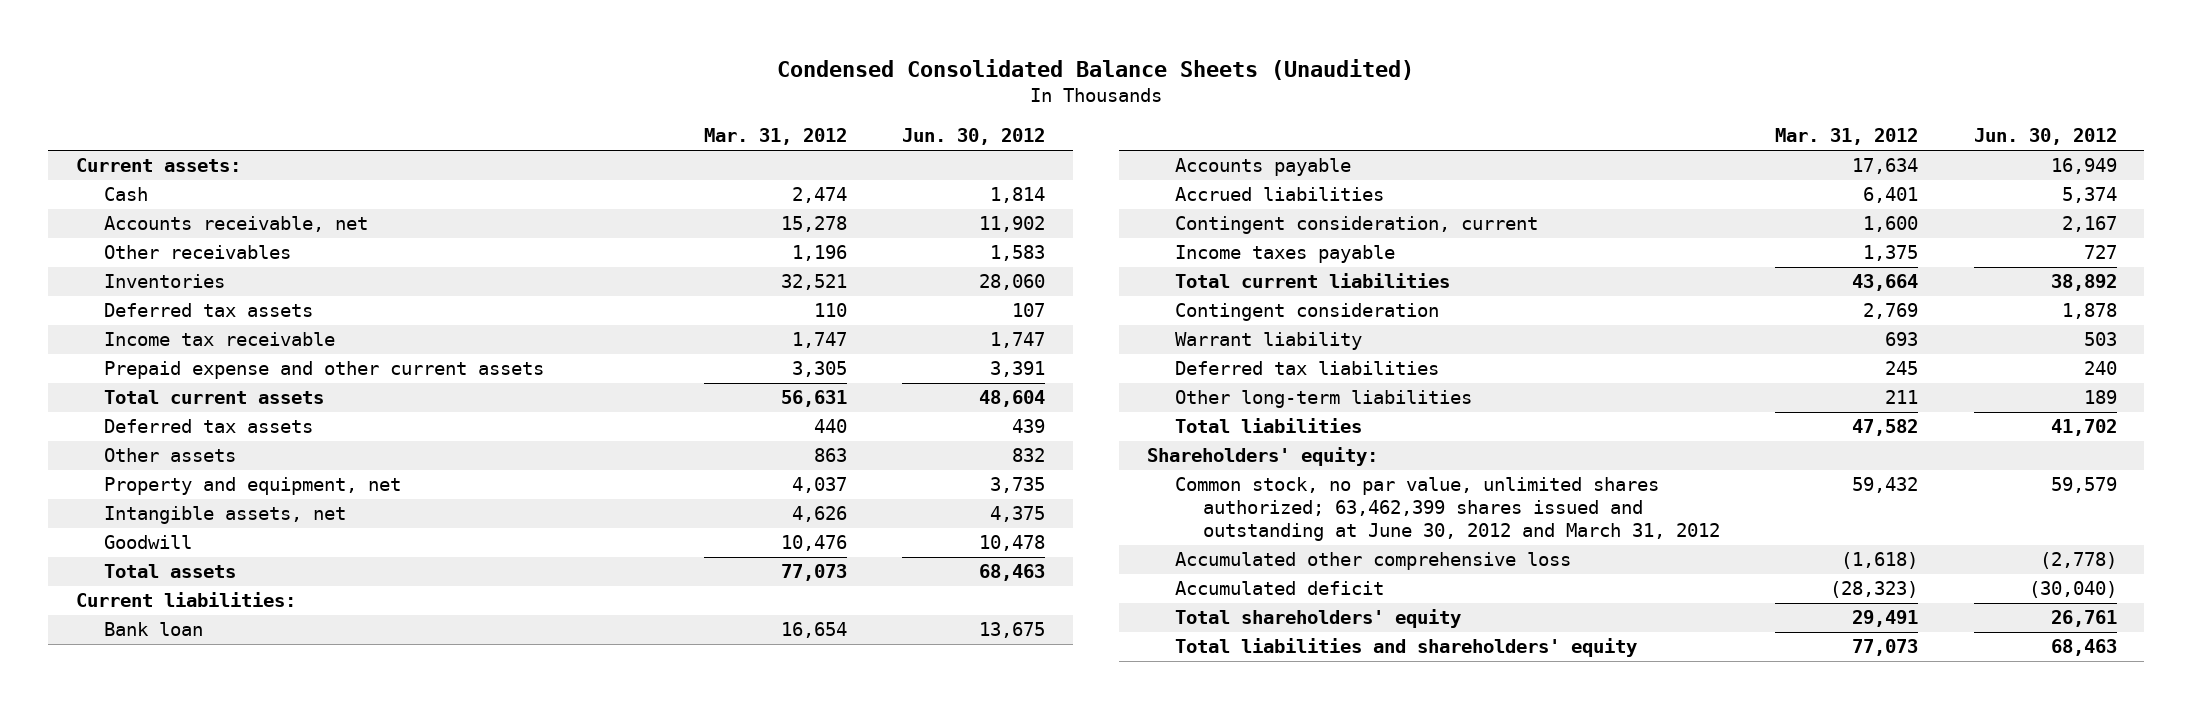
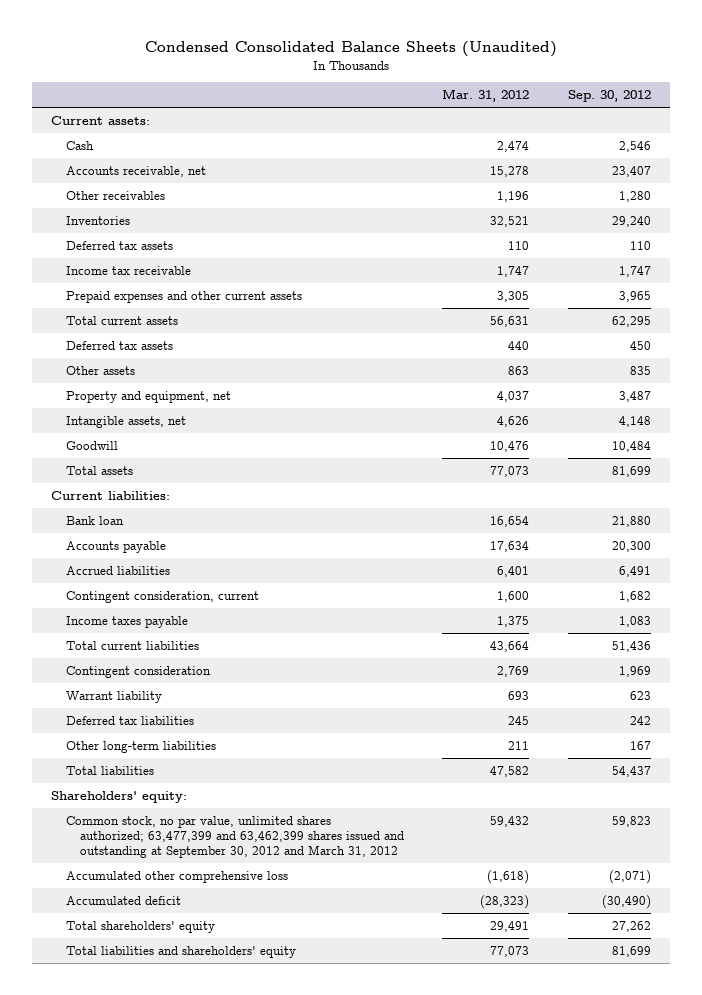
- | Mar. 31, 2012 | Jun. 30, 2012
+ | Mar. 31, 2012 | Sep. 30, 2012
- Prepaid expense and other current assets | 3,305 | 3,391
+ Prepaid expenses and other current assets | 3,305 | 3,965
- Common stock, no par value, unlimited shares authorized; 63,462,399 shares issued and outstanding at June 30, 2012 and March 31, 2012 | 59,432 | 59,579
+ Common stock, no par value, unlimited shares authorized; 63,477,399 and 63,462,399 shares issued and outstanding at September 30, 2012 and March 31, 2012 | 59,432 | 59,823

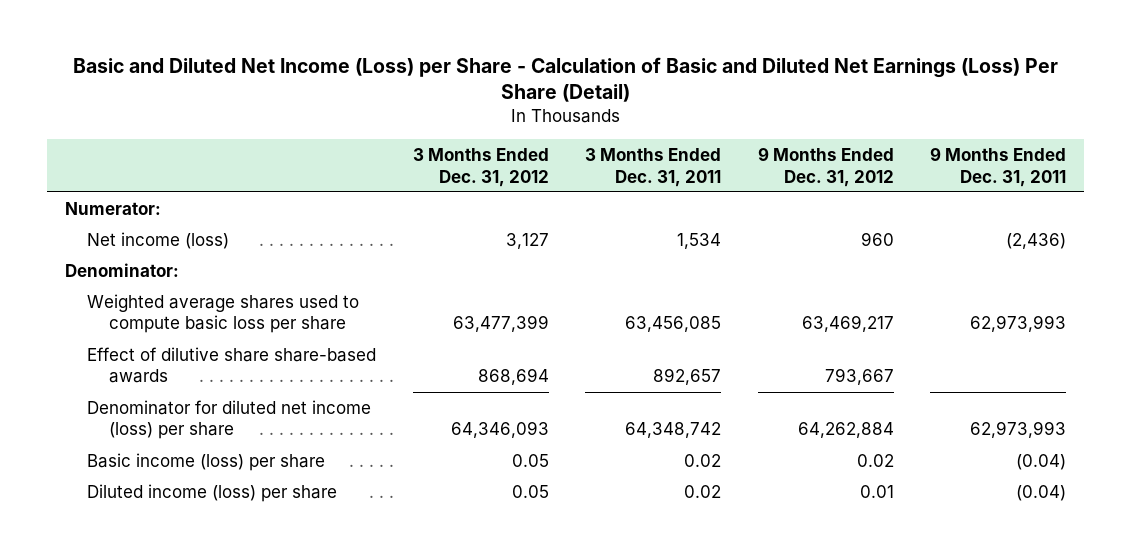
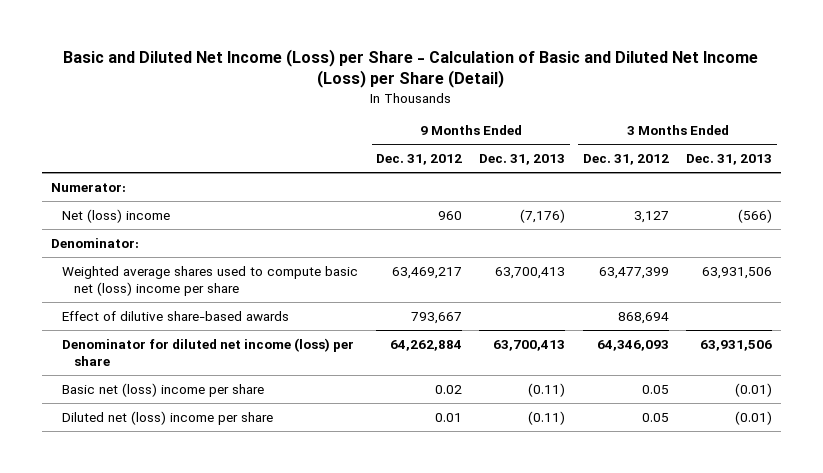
- Basic and Diluted Net Income (Loss) per Share - Calculation of Basic and Diluted Net Earnings (Loss) Per Share (Detail)
+ Basic and Diluted Net Income (Loss) per Share - Calculation of Basic and Diluted Net Income (Loss) per Share (Detail)
- | 3 Months Ended Dec. 31, 2012 | 3 Months Ended Dec. 31, 2011 | 9 Months Ended Dec. 31, 2012 | 9 Months Ended Dec. 31, 2011
+ | 9 Months Ended Dec. 31, 2012 | 9 Months Ended Dec. 31, 2013 | 3 Months Ended Dec. 31, 2012 | 3 Months Ended Dec. 31, 2013
- Net income (loss) | 3,127 | 1,534 | 960 | (2,436)
+ Net (loss) income | 960 | (7,176) | 3,127 | (566)
- Weighted average shares used to compute basic loss per share | 63,477,399 | 63,456,085 | 63,469,217 | 62,973,993
- Effect of dilutive share share-based awards | 868,694 | 892,657 | 793,667 |
+ Weighted average shares used to compute basic net (loss) income per share | 63,469,217 | 63,700,413 | 63,477,399 | 63,931,506
+ Effect of dilutive share-based awards | 793,667 | | 868,694 |
- Basic income (loss) per share | 0.05 | 0.02 | 0.02 | (0.04)
- Diluted income (loss) per share | 0.05 | 0.02 | 0.01 | (0.04)
+ Basic net (loss) income per share | 0.02 | (0.11) | 0.05 | (0.01)
+ Diluted net (loss) income per share | 0.01 | (0.11) | 0.05 | (0.01)

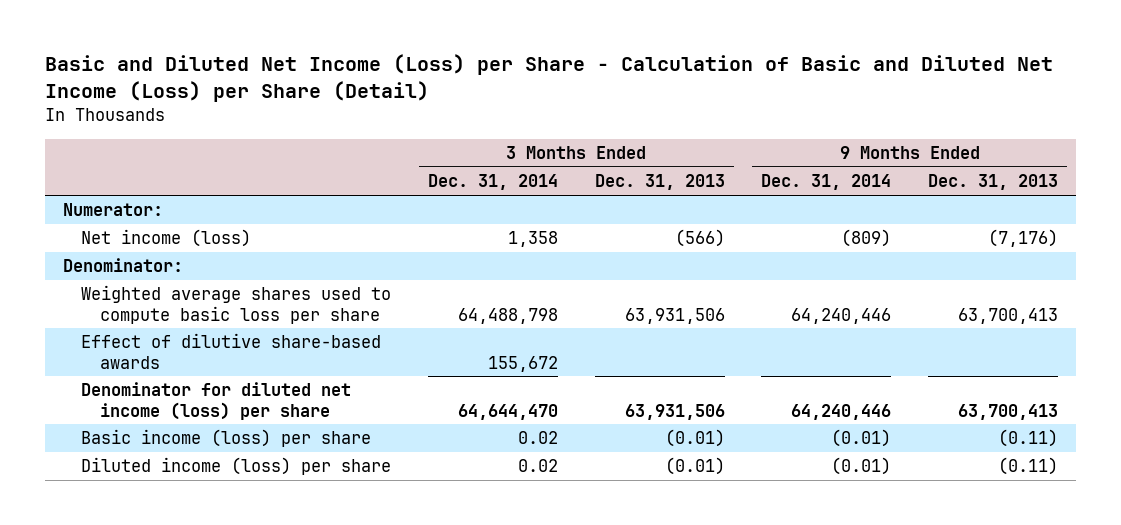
- | 9 Months Ended Dec. 31, 2012 | 9 Months Ended Dec. 31, 2013 | 3 Months Ended Dec. 31, 2012 | 3 Months Ended Dec. 31, 2013
+ | 3 Months Ended Dec. 31, 2014 | 3 Months Ended Dec. 31, 2013 | 9 Months Ended Dec. 31, 2014 | 9 Months Ended Dec. 31, 2013
- Net (loss) income | 960 | (7,176) | 3,127 | (566)
+ Net income (loss) | 1,358 | (566) | (809) | (7,176)
- Weighted average shares used to compute basic net (loss) income per share | 63,469,217 | 63,700,413 | 63,477,399 | 63,931,506
+ Weighted average shares used to compute basic loss per share | 64,488,798 | 63,931,506 | 64,240,446 | 63,700,413
- Basic net (loss) income per share | 0.02 | (0.11) | 0.05 | (0.01)
- Diluted net (loss) income per share | 0.01 | (0.11) | 0.05 | (0.01)
+ Basic income (loss) per share | 0.02 | (0.01) | (0.01) | (0.11)
+ Diluted income (loss) per share | 0.02 | (0.01) | (0.01) | (0.11)

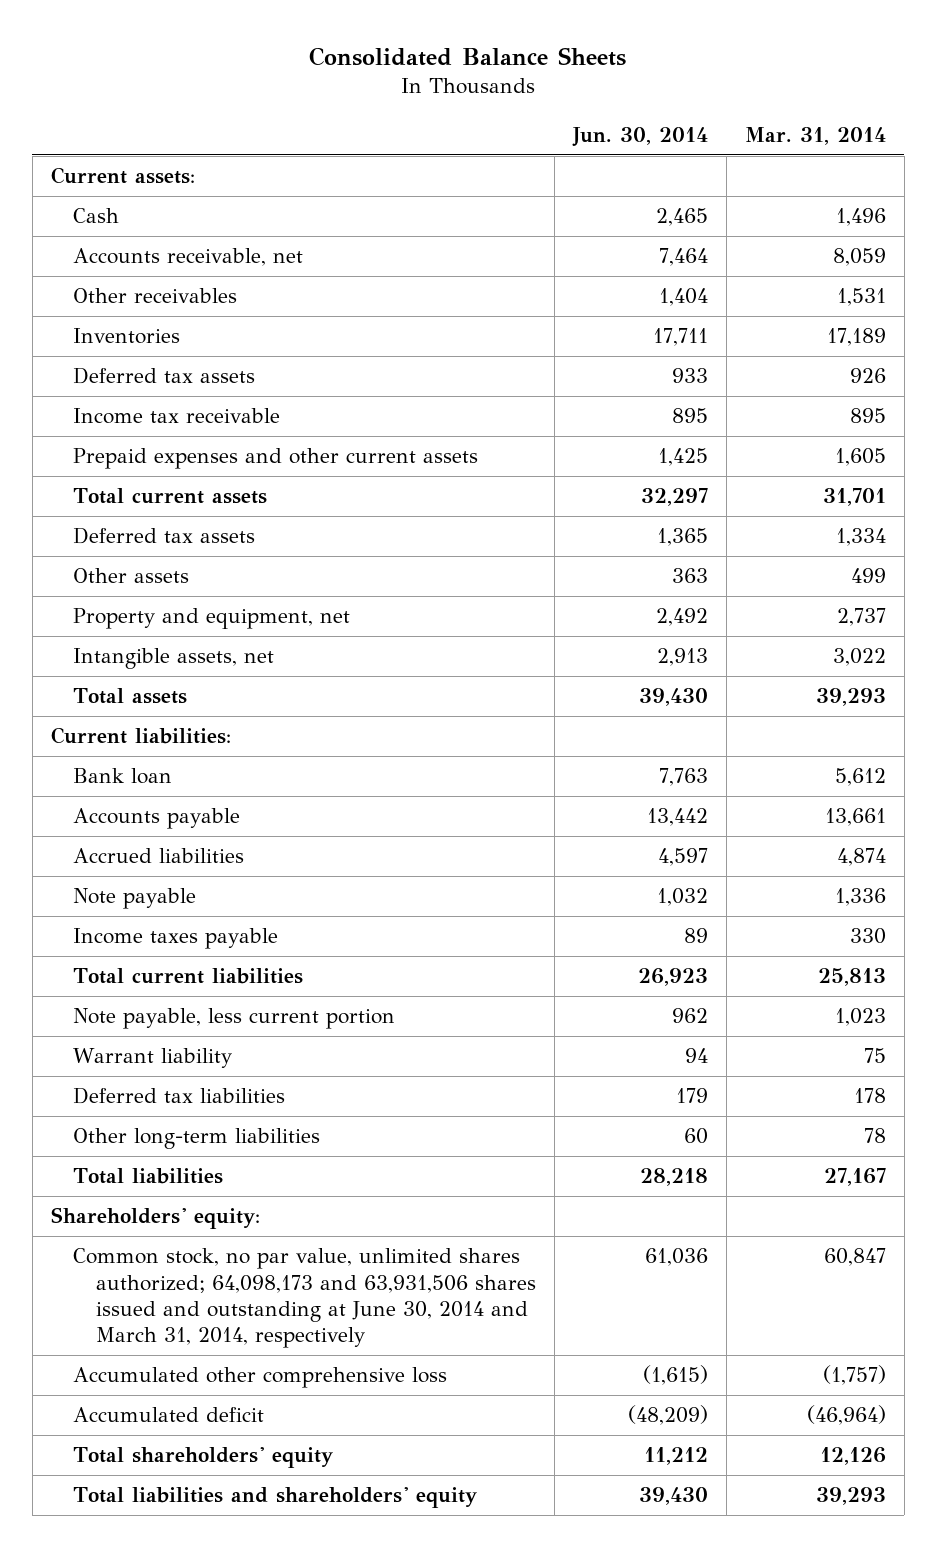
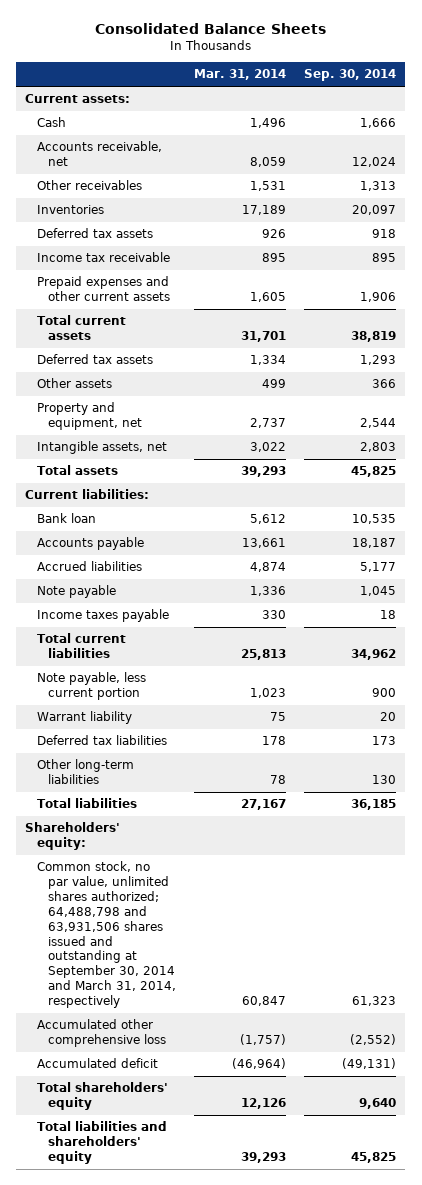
- | Jun. 30, 2014 | Mar. 31, 2014
+ | Mar. 31, 2014 | Sep. 30, 2014
- Common stock, no par value, unlimited shares authorized; 64,098,173 and 63,931,506 shares issued and outstanding at June 30, 2014 and March 31, 2014, respectively | 61,036 | 60,847
+ Common stock, no par value, unlimited shares authorized; 64,488,798 and 63,931,506 shares issued and outstanding at September 30, 2014 and March 31, 2014, respectively | 60,847 | 61,323

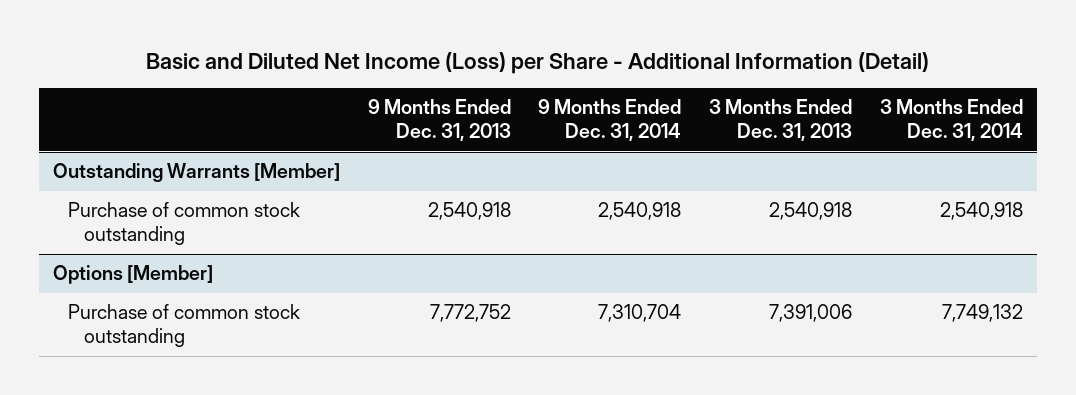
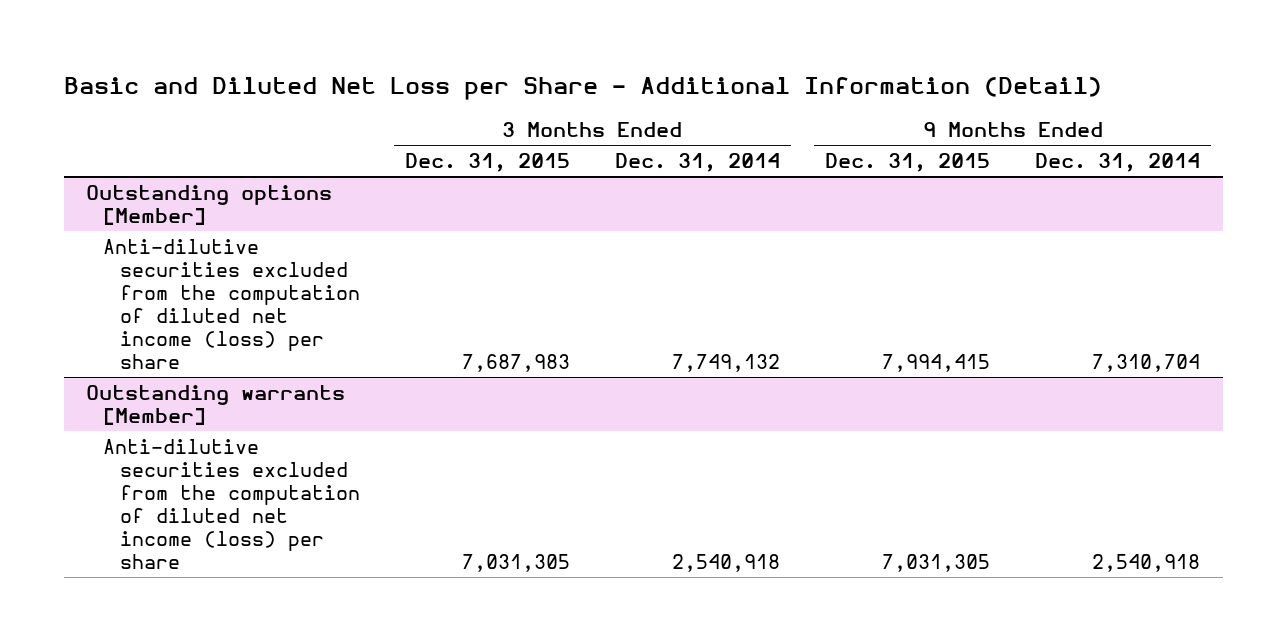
- Basic and Diluted Net Income (Loss) per Share - Additional Information (Detail)
+ Basic and Diluted Net Loss per Share - Additional Information (Detail)
- | 9 Months Ended Dec. 31, 2013 | 9 Months Ended Dec. 31, 2014 | 3 Months Ended Dec. 31, 2013 | 3 Months Ended Dec. 31, 2014
+ | 3 Months Ended Dec. 31, 2015 | 3 Months Ended Dec. 31, 2014 | 9 Months Ended Dec. 31, 2015 | 9 Months Ended Dec. 31, 2014
- Outstanding Warrants [Member]
- Purchase of common stock outstanding | 2,540,918 | 2,540,918 | 2,540,918 | 2,540,918
- Options [Member]
- Purchase of common stock outstanding | 7,772,752 | 7,310,704 | 7,391,006 | 7,749,132
+ Outstanding options [Member]
+ Anti-dilutive securities excluded from the computation of diluted net income (loss) per share | 7,687,983 | 7,749,132 | 7,994,415 | 7,310,704
+ Outstanding warrants [Member]
+ Anti-dilutive securities excluded from the computation of diluted net income (loss) per share | 7,031,305 | 2,540,918 | 7,031,305 | 2,540,918

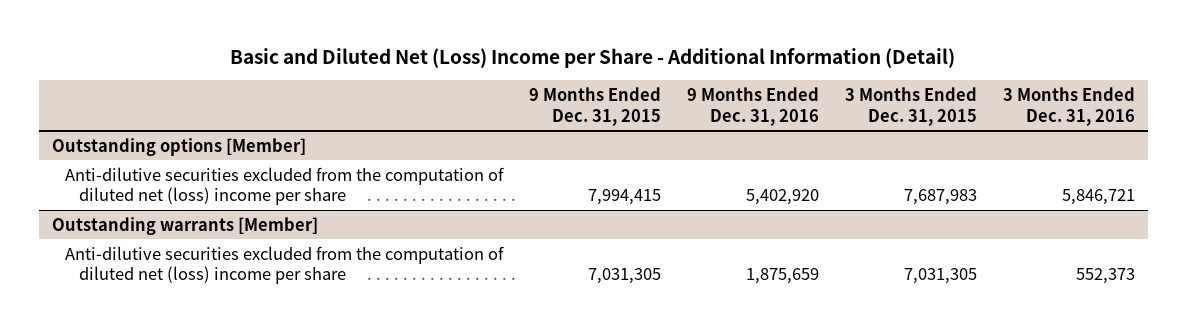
- Basic and Diluted Net Loss per Share - Additional Information (Detail)
+ Basic and Diluted Net (Loss) Income per Share - Additional Information (Detail)
- | 3 Months Ended Dec. 31, 2015 | 3 Months Ended Dec. 31, 2014 | 9 Months Ended Dec. 31, 2015 | 9 Months Ended Dec. 31, 2014
+ | 9 Months Ended Dec. 31, 2015 | 9 Months Ended Dec. 31, 2016 | 3 Months Ended Dec. 31, 2015 | 3 Months Ended Dec. 31, 2016
@ Outstanding options [Member]
- Anti-dilutive securities excluded from the computation of diluted net income (loss) per share | 7,687,983 | 7,749,132 | 7,994,415 | 7,310,704
+ Anti-dilutive securities excluded from the computation of diluted net (loss) income per share | 7,994,415 | 5,402,920 | 7,687,983 | 5,846,721
@ Outstanding warrants [Member]
- Anti-dilutive securities excluded from the computation of diluted net income (loss) per share | 7,031,305 | 2,540,918 | 7,031,305 | 2,540,918
+ Anti-dilutive securities excluded from the computation of diluted net (loss) income per share | 7,031,305 | 1,875,659 | 7,031,305 | 552,373

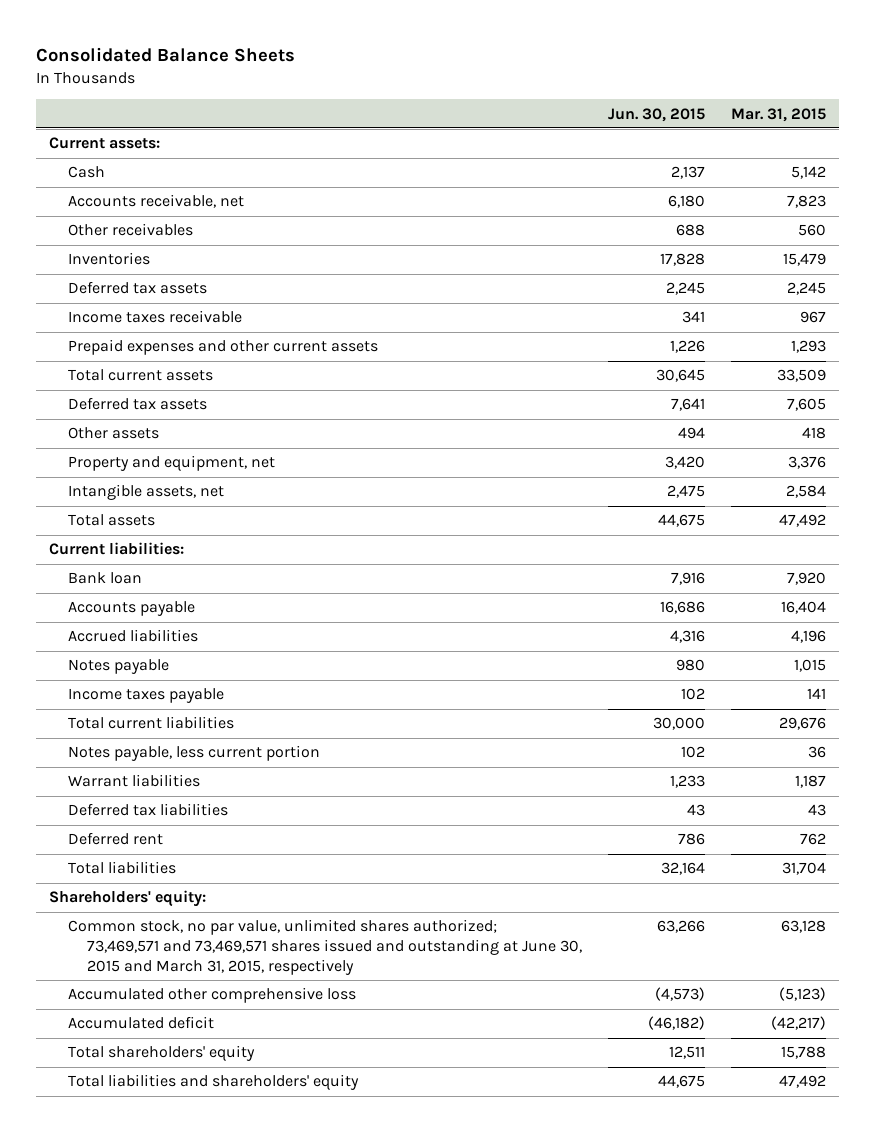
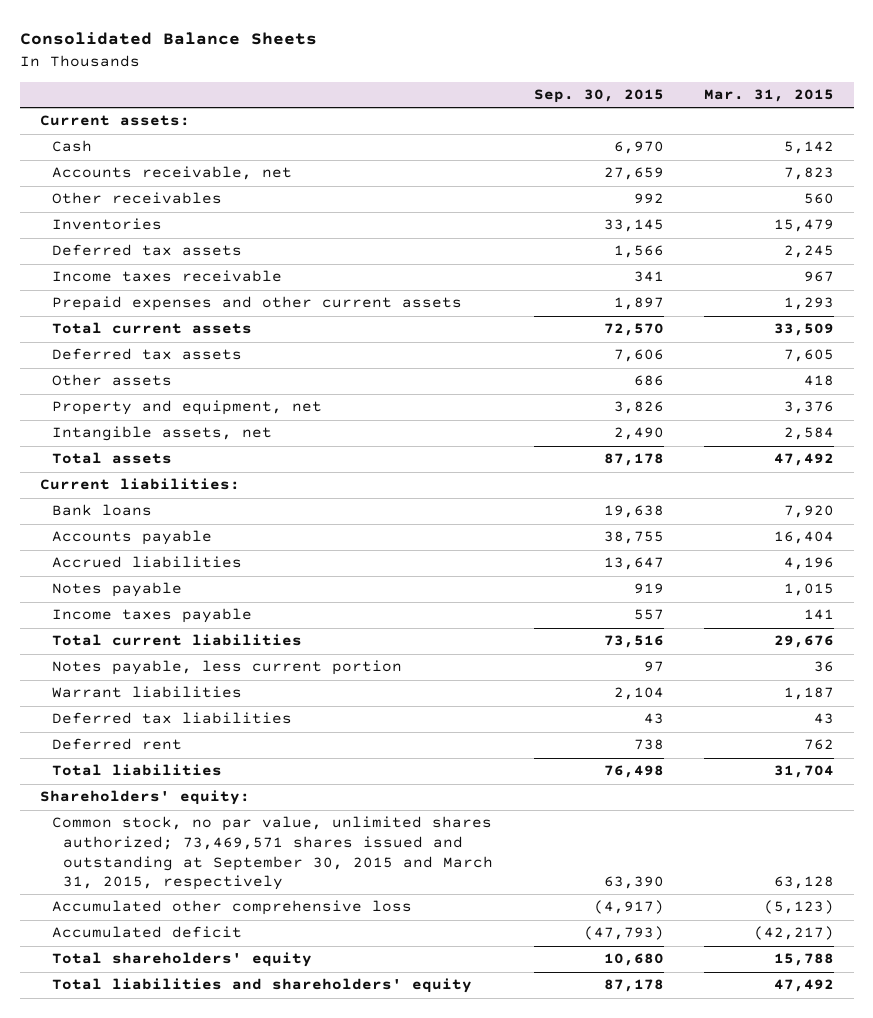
- | Jun. 30, 2015 | Mar. 31, 2015
+ | Sep. 30, 2015 | Mar. 31, 2015
- Bank loan | 7,916 | 7,920
+ Bank loans | 19,638 | 7,920
- Common stock, no par value, unlimited shares authorized; 73,469,571 and 73,469,571 shares issued and outstanding at June 30, 2015 and March 31, 2015, respectively | 63,266 | 63,128
+ Common stock, no par value, unlimited shares authorized; 73,469,571 shares issued and outstanding at September 30, 2015 and March 31, 2015, respectively | 63,390 | 63,128

